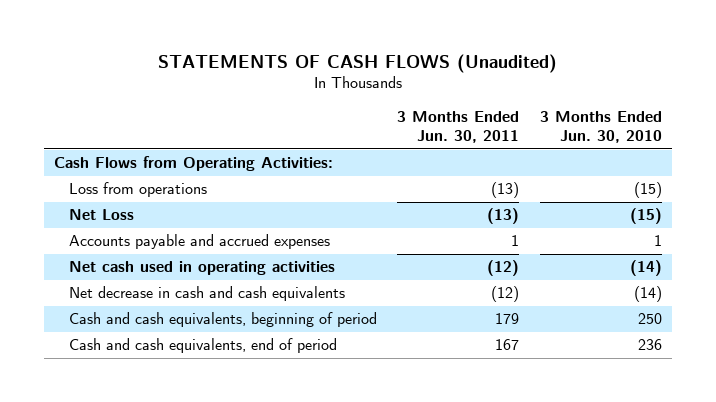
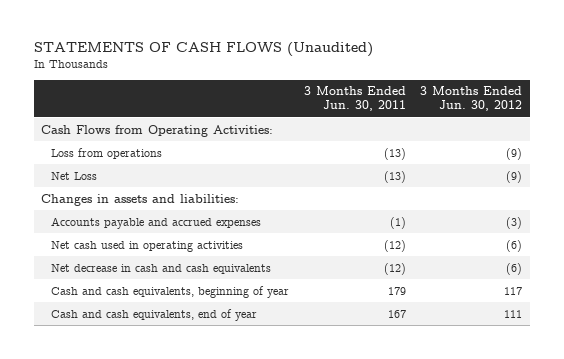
- | 3 Months Ended Jun. 30, 2011 | 3 Months Ended Jun. 30, 2010
+ | 3 Months Ended Jun. 30, 2011 | 3 Months Ended Jun. 30, 2012
- Accounts payable and accrued expenses | 1 | 1
+ Changes in assets and liabilities:
+ Accounts payable and accrued expenses | (1) | (3)
- Cash and cash equivalents, beginning of period | 179 | 250
- Cash and cash equivalents, end of period | 167 | 236
+ Cash and cash equivalents, beginning of year | 179 | 117
+ Cash and cash equivalents, end of year | 167 | 111

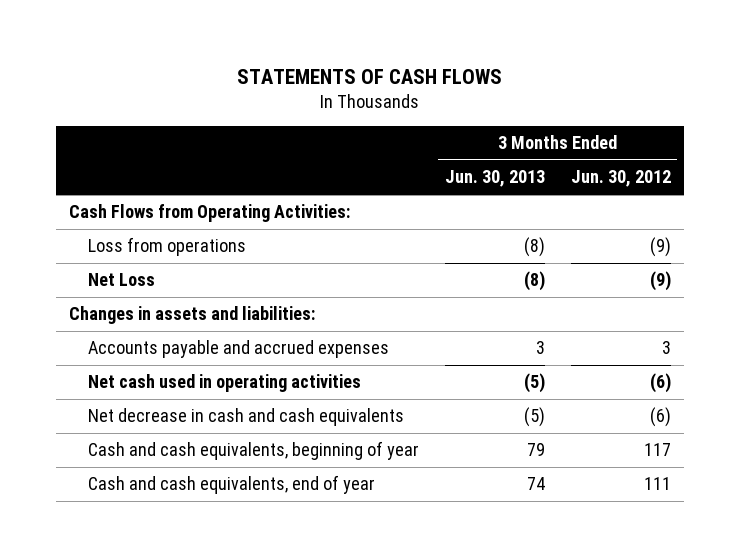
- STATEMENTS OF CASH FLOWS (Unaudited)
+ STATEMENTS OF CASH FLOWS
- | 3 Months Ended Jun. 30, 2011 | 3 Months Ended Jun. 30, 2012
+ | 3 Months Ended Jun. 30, 2013 | 3 Months Ended Jun. 30, 2012
- Accounts payable and accrued expenses | (1) | (3)
+ Accounts payable and accrued expenses | 3 | 3

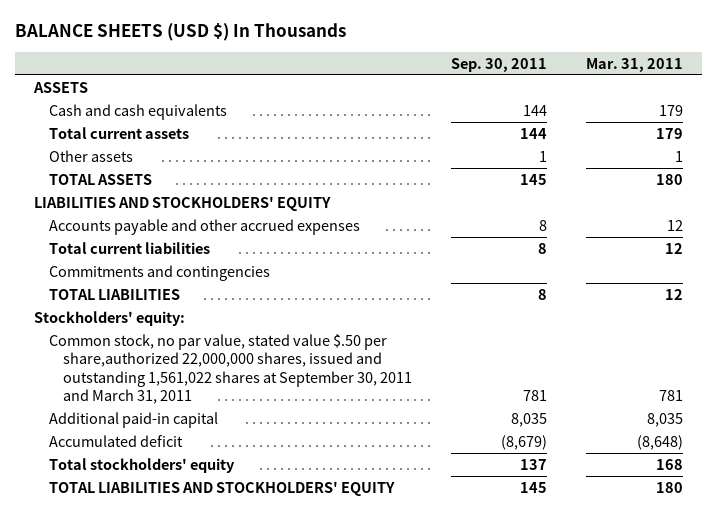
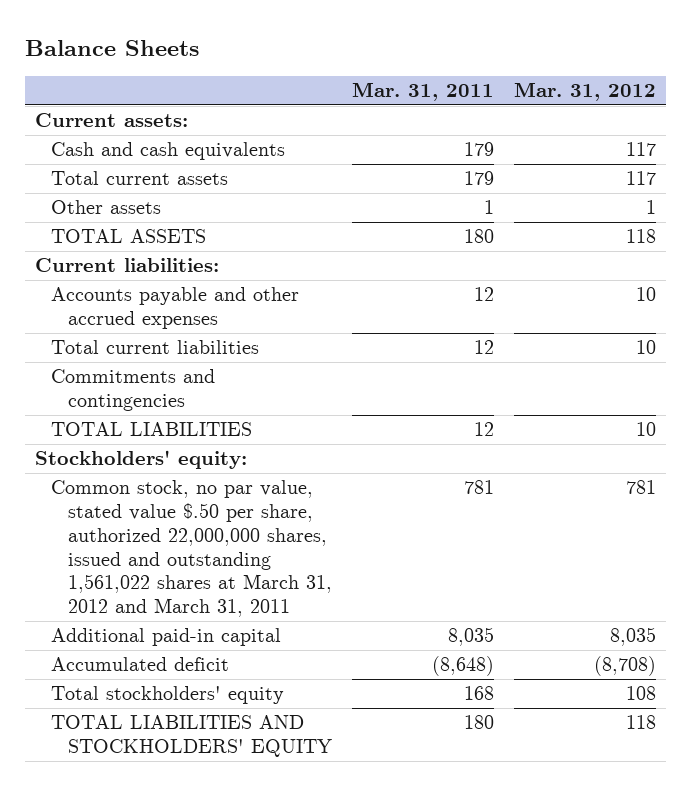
- BALANCE SHEETS (USD $) In Thousands
+ Balance Sheets
- | Sep. 30, 2011 | Mar. 31, 2011
+ | Mar. 31, 2011 | Mar. 31, 2012
- ASSETS
+ Current assets:
- LIABILITIES AND STOCKHOLDERS' EQUITY
+ Current liabilities:
- Common stock, no par value, stated value $.50 per share,authorized 22,000,000 shares, issued and outstanding 1,561,022 shares at September 30, 2011 and March 31, 2011 | 781 | 781
+ Common stock, no par value, stated value $.50 per share, authorized 22,000,000 shares, issued and outstanding 1,561,022 shares at March 31, 2012 and March 31, 2011 | 781 | 781

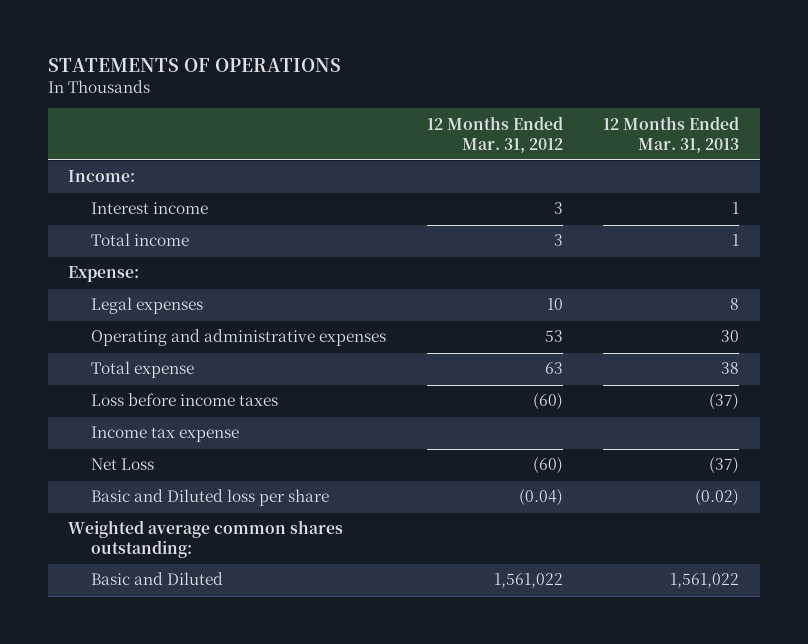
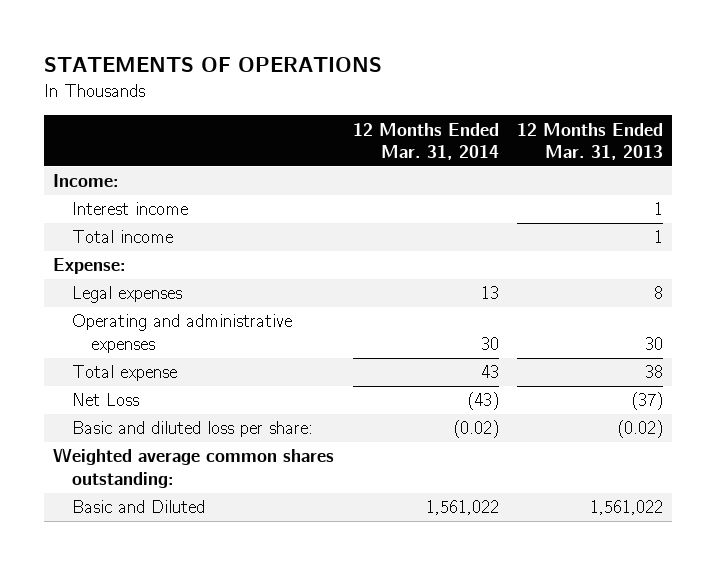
- | 12 Months Ended Mar. 31, 2012 | 12 Months Ended Mar. 31, 2013
+ | 12 Months Ended Mar. 31, 2014 | 12 Months Ended Mar. 31, 2013
- Loss before income taxes | (60) | (37)
- Income tax expense
- Basic and Diluted loss per share | (0.04) | (0.02)
+ Basic and diluted loss per share: | (0.02) | (0.02)

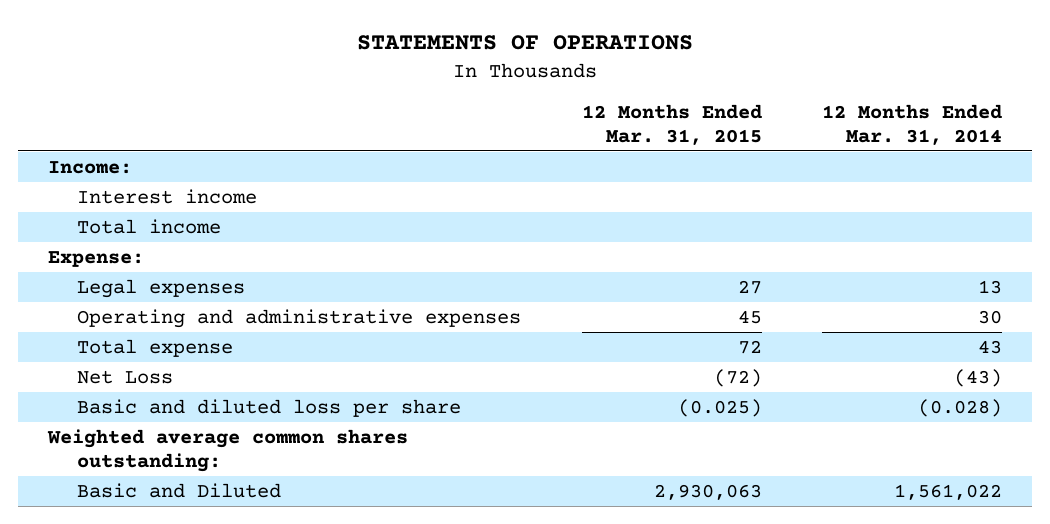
- | 12 Months Ended Mar. 31, 2014 | 12 Months Ended Mar. 31, 2013
+ | 12 Months Ended Mar. 31, 2015 | 12 Months Ended Mar. 31, 2014
- Basic and diluted loss per share: | (0.02) | (0.02)
+ Basic and diluted loss per share | (0.025) | (0.028)

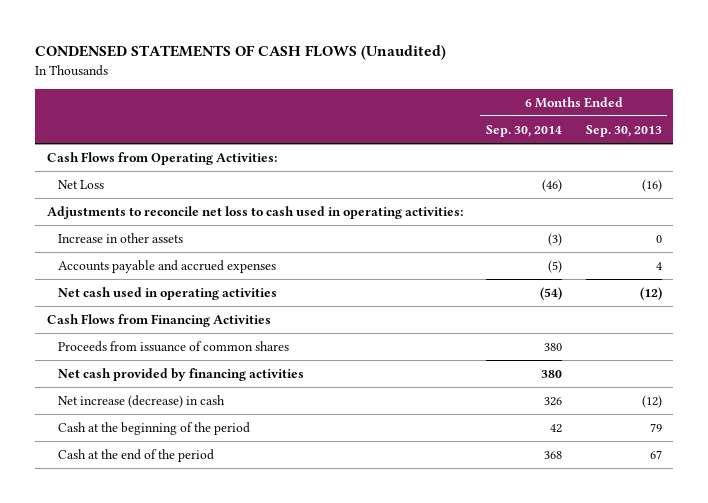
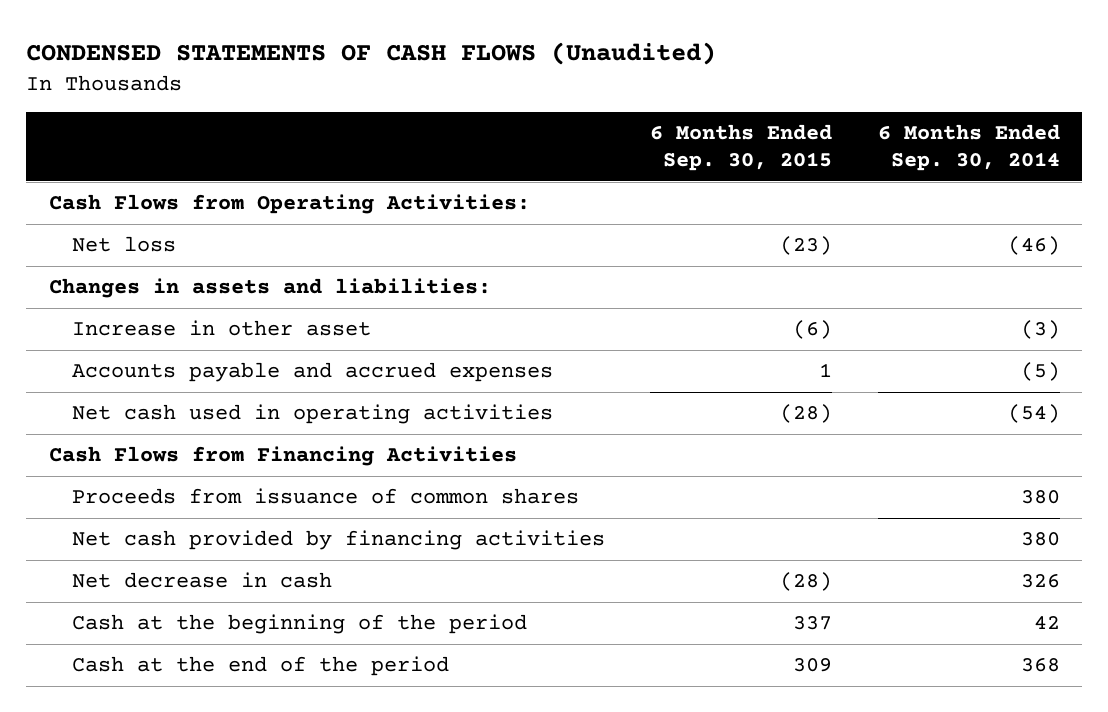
- | 6 Months Ended Sep. 30, 2014 | 6 Months Ended Sep. 30, 2013
+ | 6 Months Ended Sep. 30, 2015 | 6 Months Ended Sep. 30, 2014
- Net Loss | (46) | (16)
- Adjustments to reconcile net loss to cash used in operating activities:
- Increase in other assets | (3) | 0
+ Net loss | (23) | (46)
+ Changes in assets and liabilities:
+ Increase in other asset | (6) | (3)
- Net increase (decrease) in cash | 326 | (12)
+ Net decrease in cash | (28) | 326

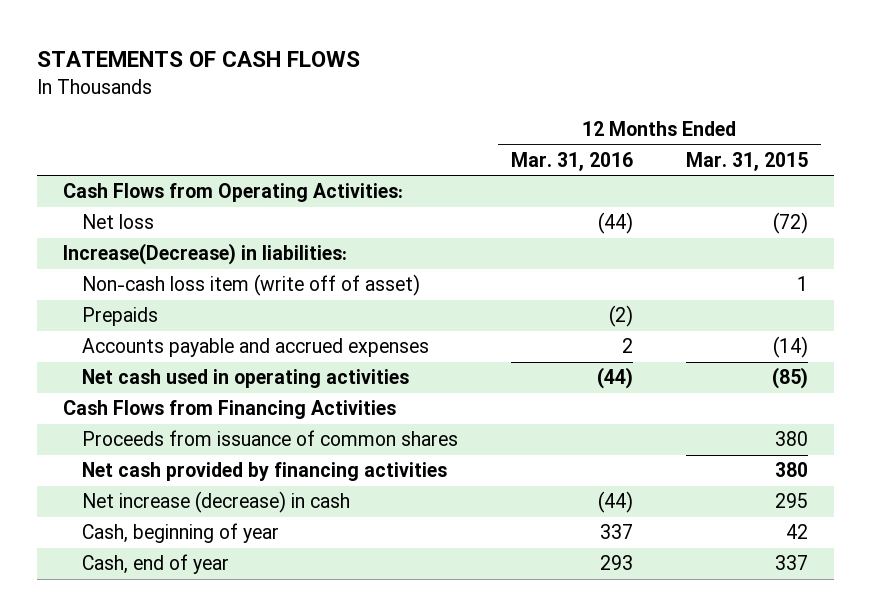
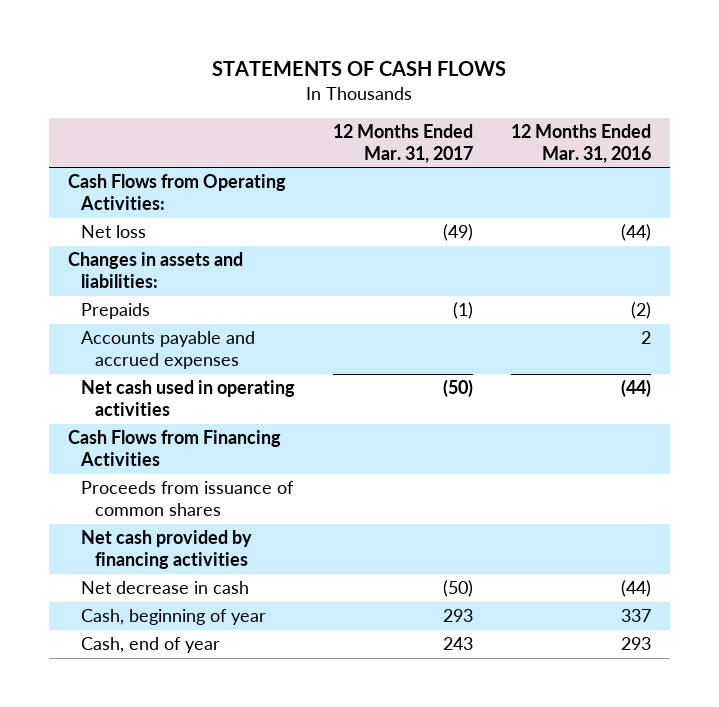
- | 12 Months Ended Mar. 31, 2016 | 12 Months Ended Mar. 31, 2015
+ | 12 Months Ended Mar. 31, 2017 | 12 Months Ended Mar. 31, 2016
- Increase(Decrease) in liabilities:
- Non-cash loss item (write off of asset) | | 1
+ Changes in assets and liabilities:
- Net increase (decrease) in cash | (44) | 295
+ Net decrease in cash | (50) | (44)

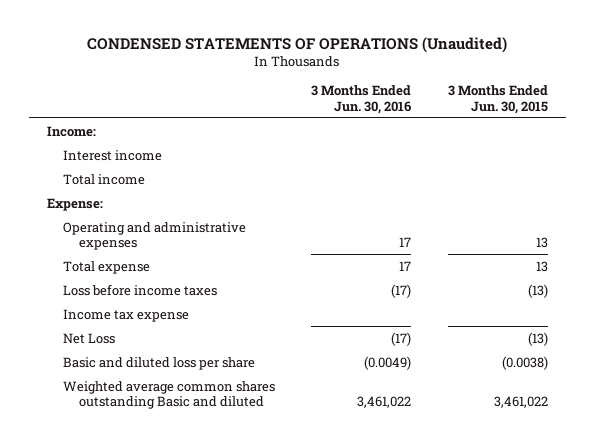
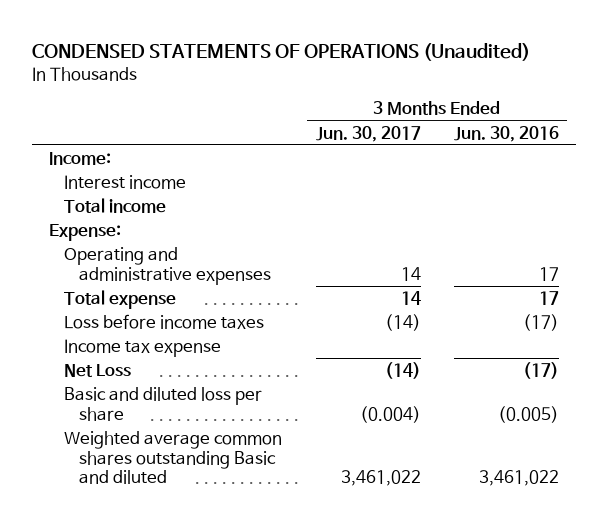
- | 3 Months Ended Jun. 30, 2016 | 3 Months Ended Jun. 30, 2015
+ | 3 Months Ended Jun. 30, 2017 | 3 Months Ended Jun. 30, 2016
- Basic and diluted loss per share | (0.0049) | (0.0038)
+ Basic and diluted loss per share | (0.004) | (0.005)

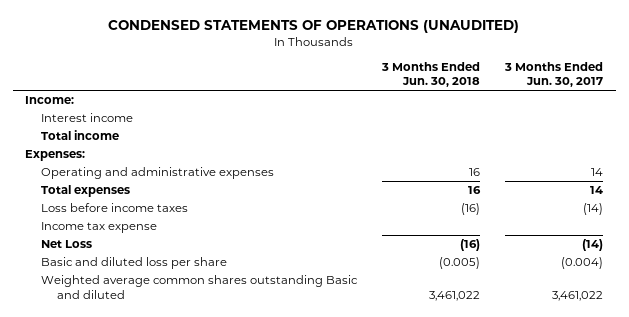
- CONDENSED STATEMENTS OF OPERATIONS (Unaudited)
+ CONDENSED STATEMENTS OF OPERATIONS (UNAUDITED)
- | 3 Months Ended Jun. 30, 2017 | 3 Months Ended Jun. 30, 2016
+ | 3 Months Ended Jun. 30, 2018 | 3 Months Ended Jun. 30, 2017
- Expense:
+ Expenses:
- Total expense | 14 | 17
+ Total expenses | 16 | 14

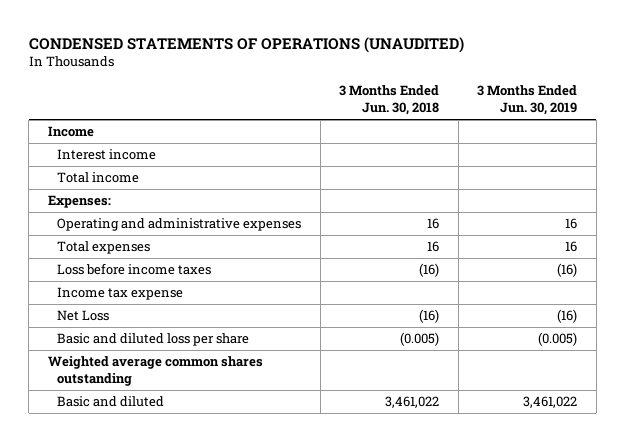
- | 3 Months Ended Jun. 30, 2018 | 3 Months Ended Jun. 30, 2017
+ | 3 Months Ended Jun. 30, 2018 | 3 Months Ended Jun. 30, 2019
- Income:
+ Income
- Weighted average common shares outstanding Basic and diluted | 3,461,022 | 3,461,022
+ Weighted average common shares outstanding
+ Basic and diluted | 3,461,022 | 3,461,022

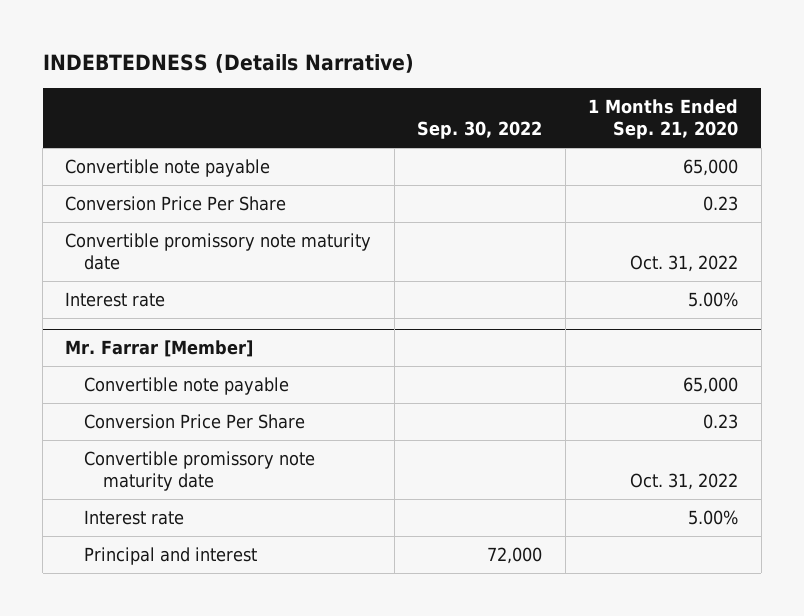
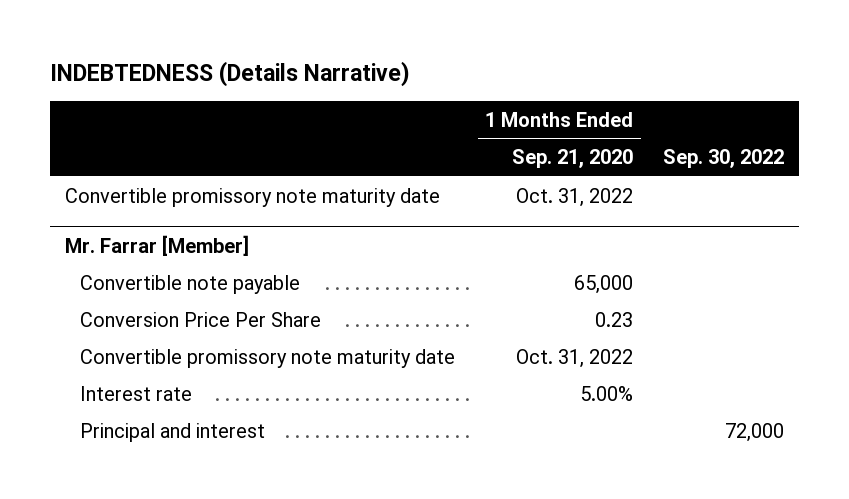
- | Sep. 30, 2022 | 1 Months Ended Sep. 21, 2020
+ | 1 Months Ended Sep. 21, 2020 | Sep. 30, 2022
- Convertible note payable | | 65,000
- Conversion Price Per Share | | 0.23
- Interest rate | | 5.00%

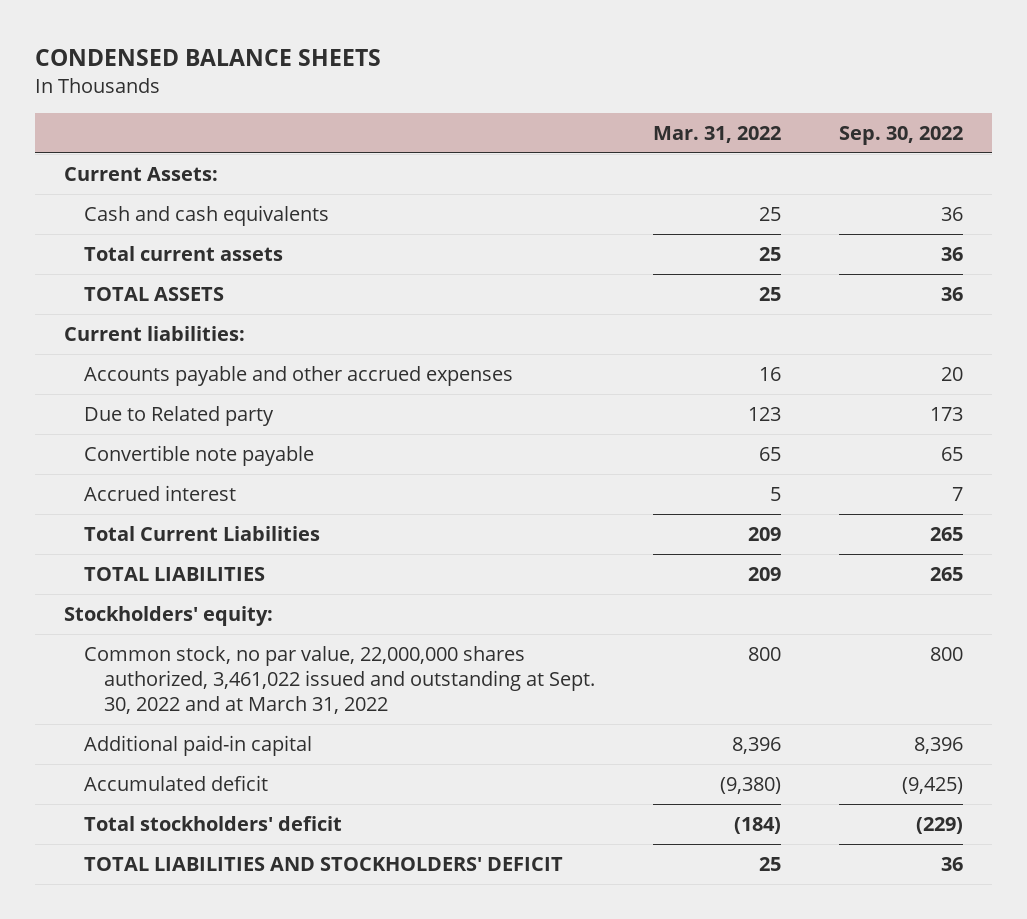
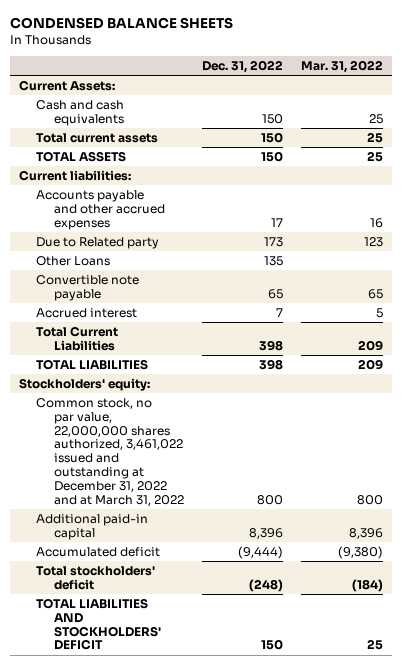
- | Mar. 31, 2022 | Sep. 30, 2022
+ | Dec. 31, 2022 | Mar. 31, 2022
+ Other Loans | 135 |
- Common stock, no par value, 22,000,000 shares authorized, 3,461,022 issued and outstanding at Sept. 30, 2022 and at March 31, 2022 | 800 | 800
+ Common stock, no par value, 22,000,000 shares authorized, 3,461,022 issued and outstanding at December 31, 2022 and at March 31, 2022 | 800 | 800

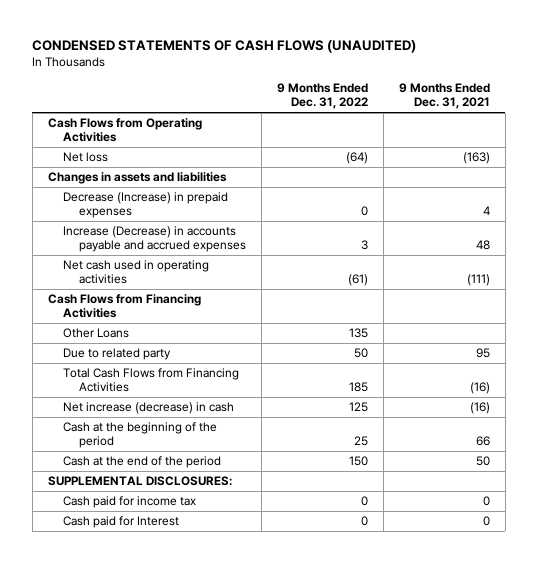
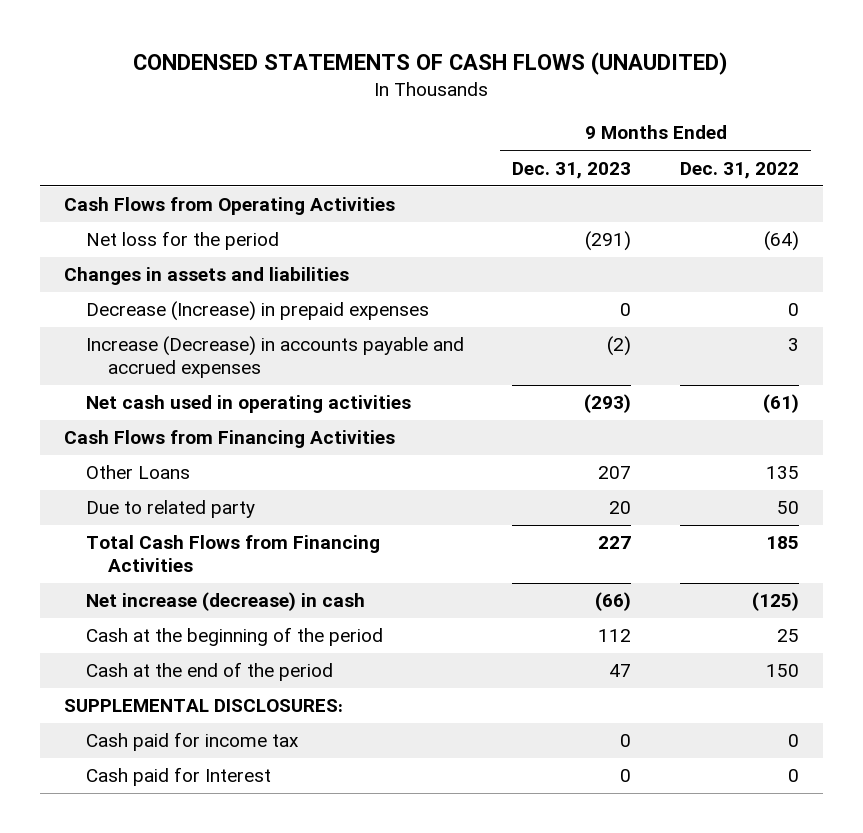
- | 9 Months Ended Dec. 31, 2022 | 9 Months Ended Dec. 31, 2021
+ | 9 Months Ended Dec. 31, 2023 | 9 Months Ended Dec. 31, 2022
- Net loss | (64) | (163)
+ Net loss for the period | (291) | (64)
- Net increase (decrease) in cash | 125 | (16)
+ Net increase (decrease) in cash | (66) | (125)

